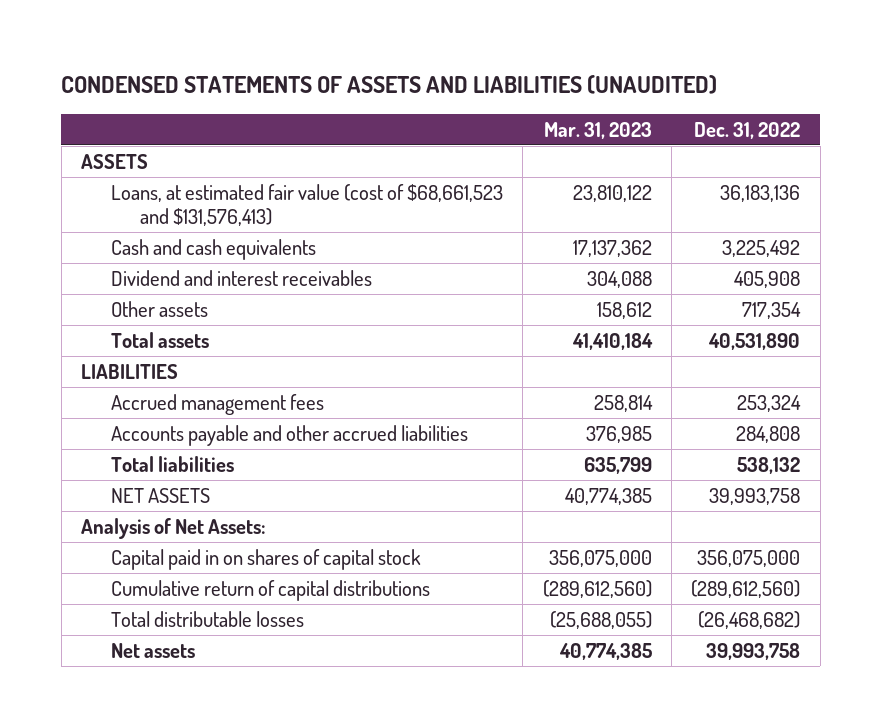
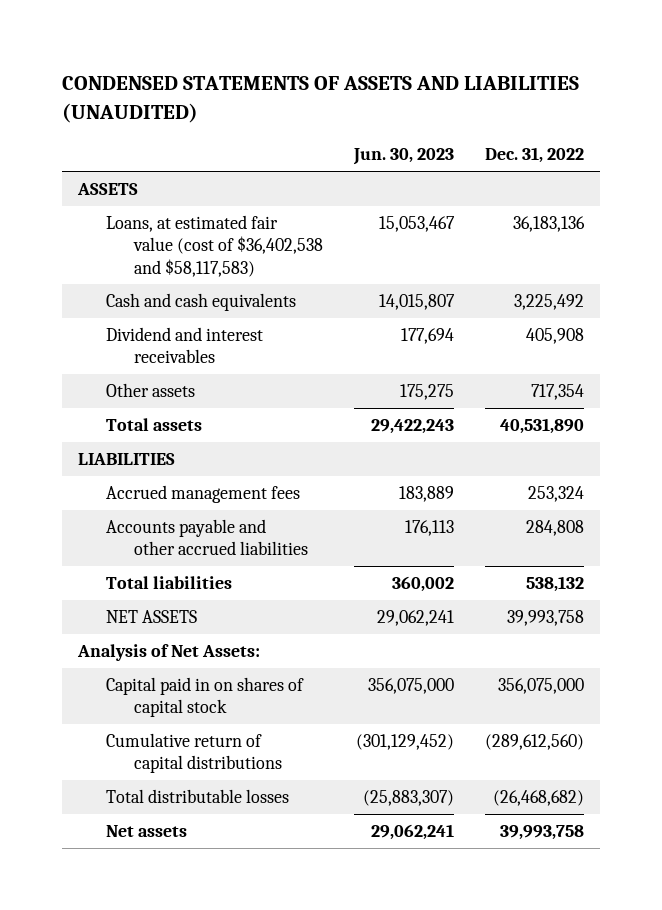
- | Mar. 31, 2023 | Dec. 31, 2022
+ | Jun. 30, 2023 | Dec. 31, 2022
- Loans, at estimated fair value (cost of $68,661,523 and $131,576,413) | 23,810,122 | 36,183,136
+ Loans, at estimated fair value (cost of $36,402,538 and $58,117,583) | 15,053,467 | 36,183,136

